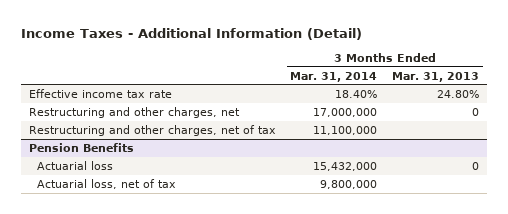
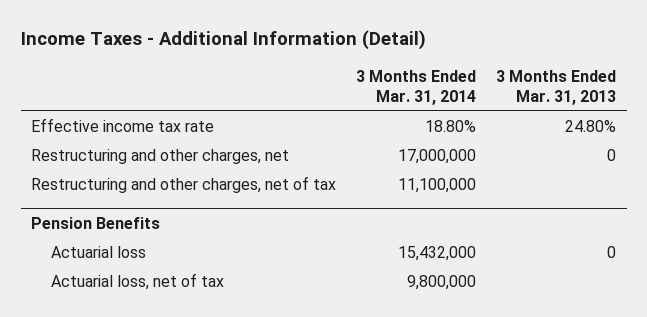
- Effective income tax rate | 18.40% | 24.80%
+ Effective income tax rate | 18.80% | 24.80%

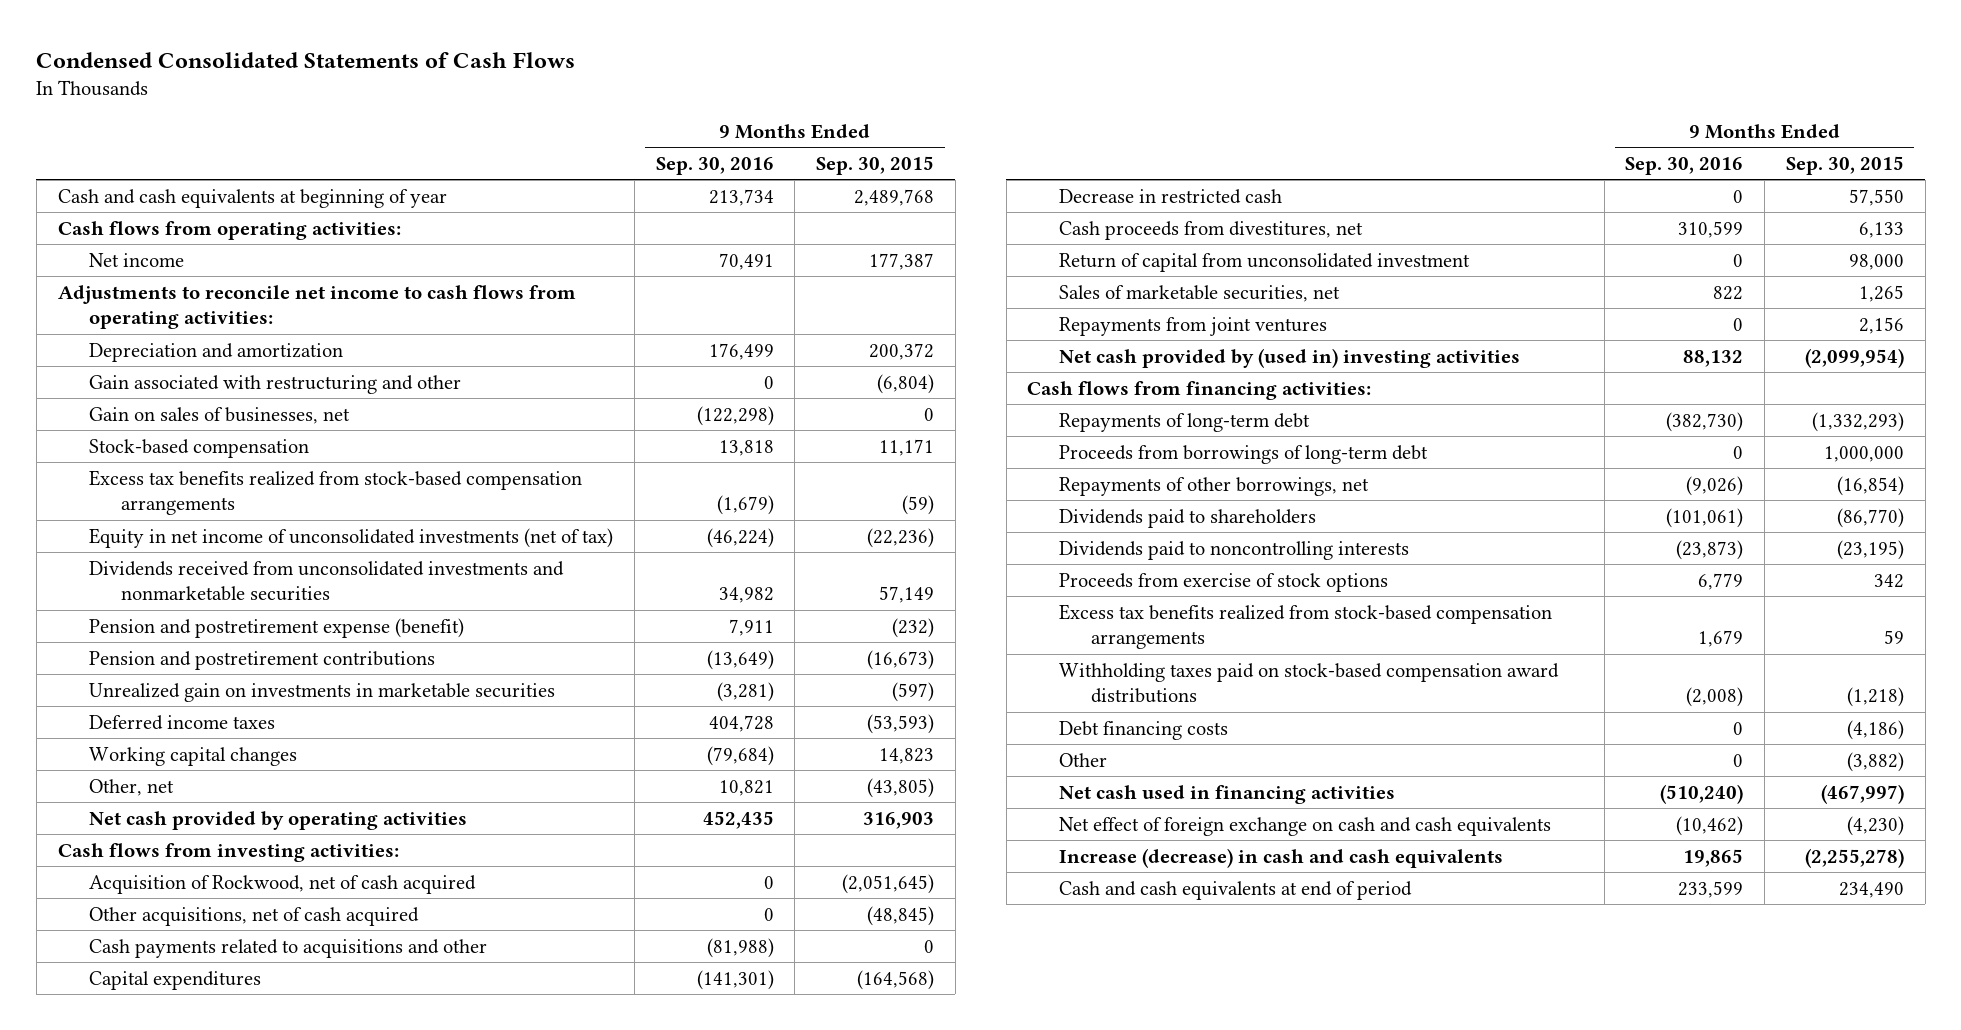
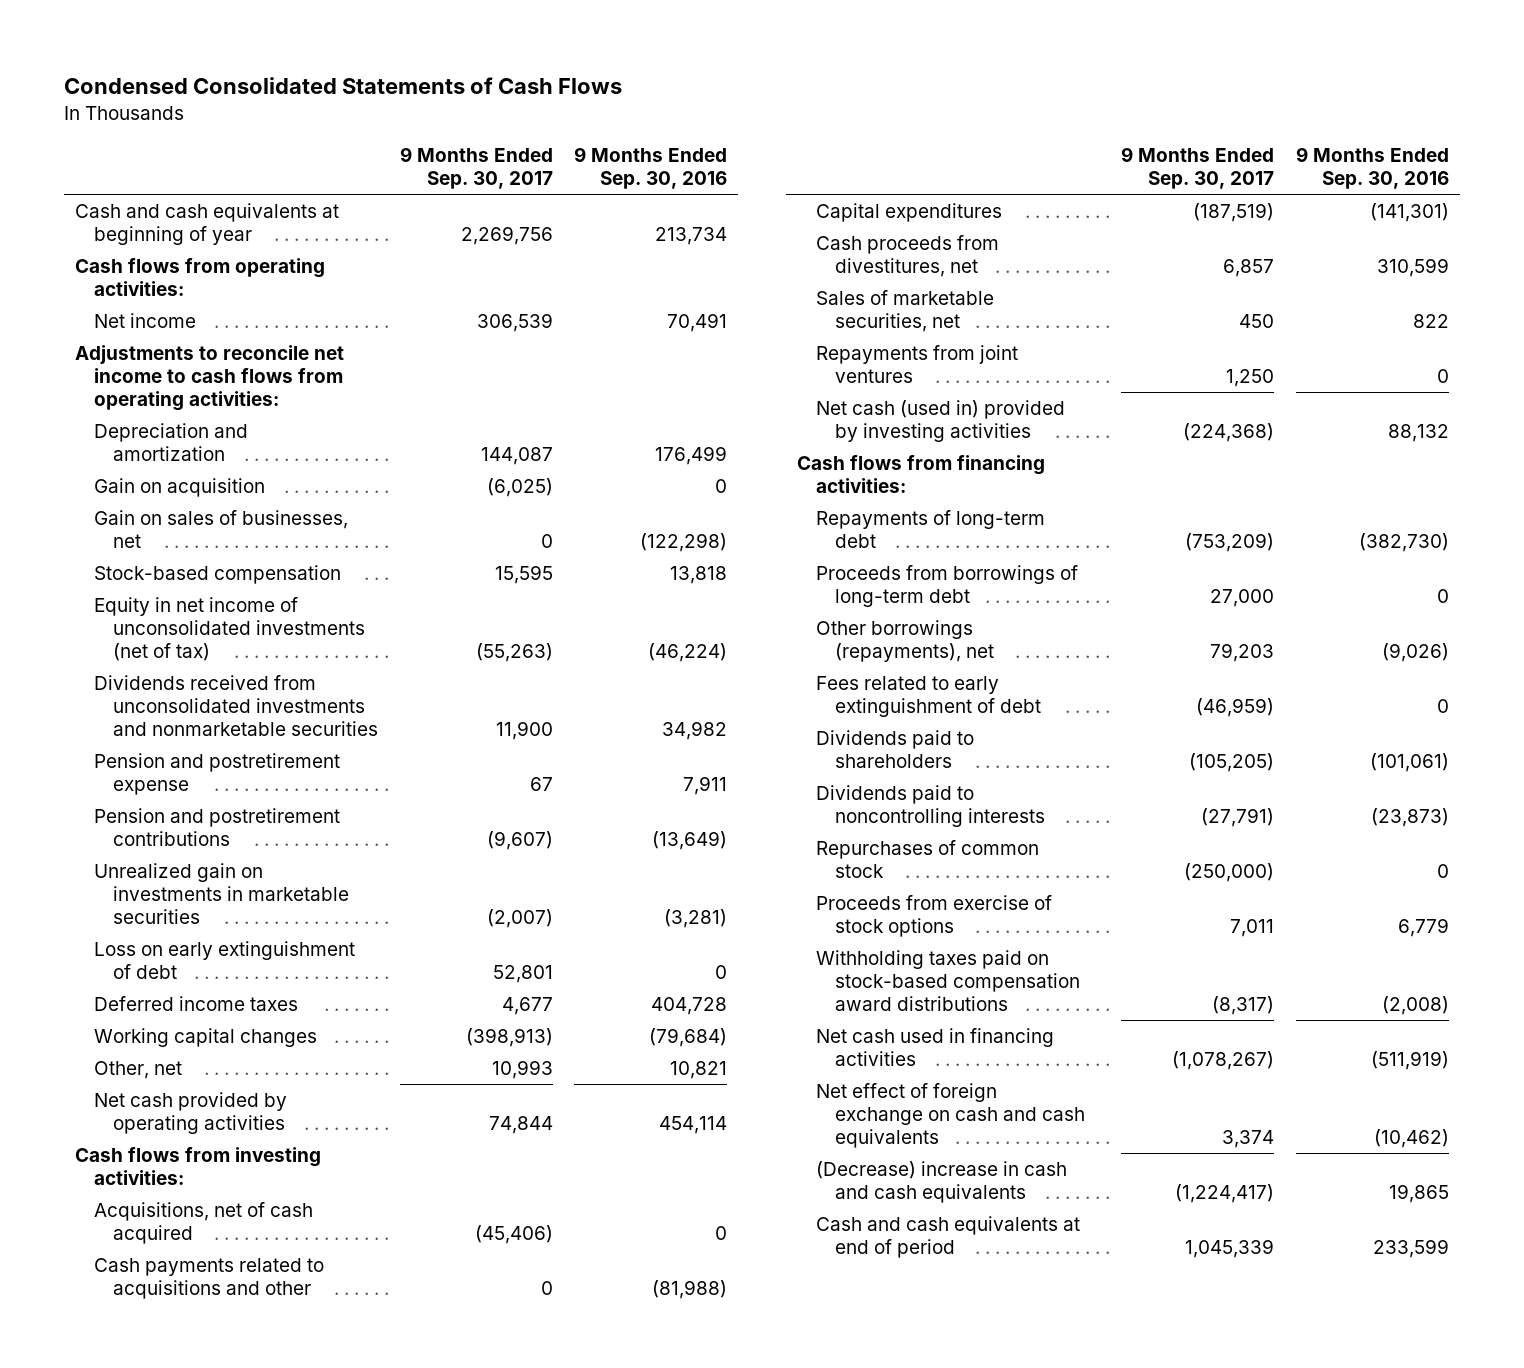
- | 9 Months Ended Sep. 30, 2016 | 9 Months Ended Sep. 30, 2015
+ | 9 Months Ended Sep. 30, 2017 | 9 Months Ended Sep. 30, 2016
- Gain associated with restructuring and other | 0 | (6,804)
+ Gain on acquisition | (6,025) | 0
- Excess tax benefits realized from stock-based compensation arrangements | (1,679) | (59)
- Pension and postretirement expense (benefit) | 7,911 | (232)
+ Pension and postretirement expense | 67 | 7,911
+ Loss on early extinguishment of debt | 52,801 | 0
- Net cash provided by operating activities | 452,435 | 316,903
+ Net cash provided by operating activities | 74,844 | 454,114
- Acquisition of Rockwood, net of cash acquired | 0 | (2,051,645)
- Other acquisitions, net of cash acquired | 0 | (48,845)
+ Acquisitions, net of cash acquired | (45,406) | 0
- Decrease in restricted cash | 0 | 57,550
- Return of capital from unconsolidated investment | 0 | 98,000
- Net cash provided by (used in) investing activities | 88,132 | (2,099,954)
+ Net cash (used in) provided by investing activities | (224,368) | 88,132
- Repayments of other borrowings, net | (9,026) | (16,854)
+ Other borrowings (repayments), net | 79,203 | (9,026)
+ Fees related to early extinguishment of debt | (46,959) | 0
+ Repurchases of common stock | (250,000) | 0
- Excess tax benefits realized from stock-based compensation arrangements | 1,679 | 59
- Debt financing costs | 0 | (4,186)
- Other | 0 | (3,882)
- Net cash used in financing activities | (510,240) | (467,997)
+ Net cash used in financing activities | (1,078,267) | (511,919)
- Increase (decrease) in cash and cash equivalents | 19,865 | (2,255,278)
+ (Decrease) increase in cash and cash equivalents | (1,224,417) | 19,865

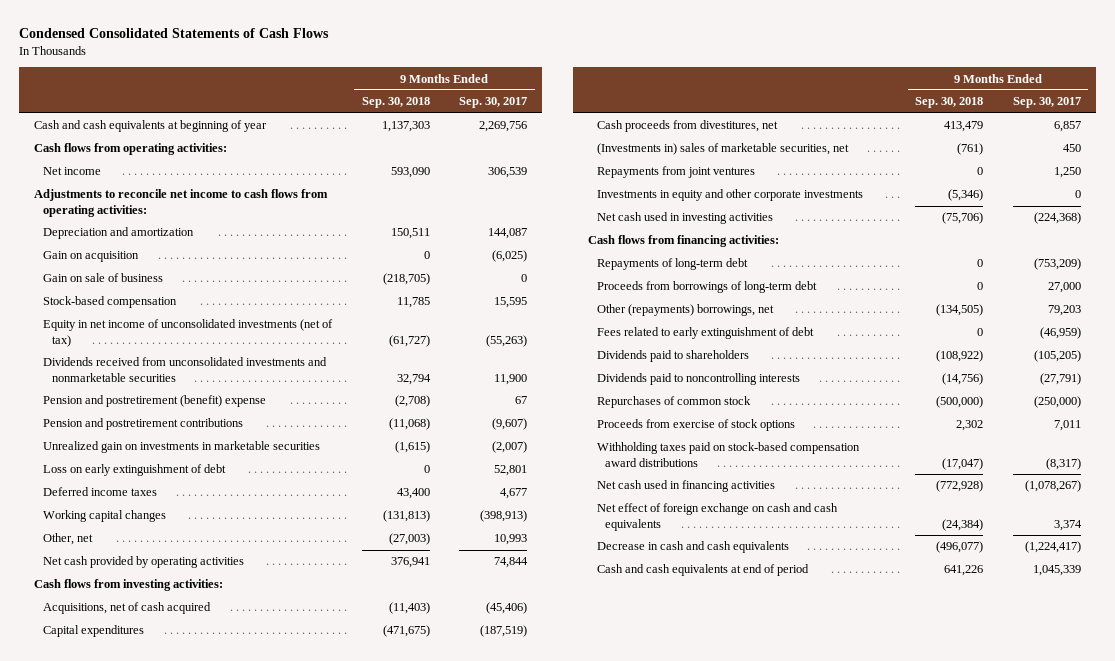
- | 9 Months Ended Sep. 30, 2017 | 9 Months Ended Sep. 30, 2016
+ | 9 Months Ended Sep. 30, 2018 | 9 Months Ended Sep. 30, 2017
- Gain on sales of businesses, net | 0 | (122,298)
+ Gain on sale of business | (218,705) | 0
- Pension and postretirement expense | 67 | 7,911
+ Pension and postretirement (benefit) expense | (2,708) | 67
- Cash payments related to acquisitions and other | 0 | (81,988)
- Sales of marketable securities, net | 450 | 822
+ (Investments in) sales of marketable securities, net | (761) | 450
- Net cash (used in) provided by investing activities | (224,368) | 88,132
+ Investments in equity and other corporate investments | (5,346) | 0
+ Net cash used in investing activities | (75,706) | (224,368)
- Other borrowings (repayments), net | 79,203 | (9,026)
+ Other (repayments) borrowings, net | (134,505) | 79,203
- (Decrease) increase in cash and cash equivalents | (1,224,417) | 19,865
+ Decrease in cash and cash equivalents | (496,077) | (1,224,417)

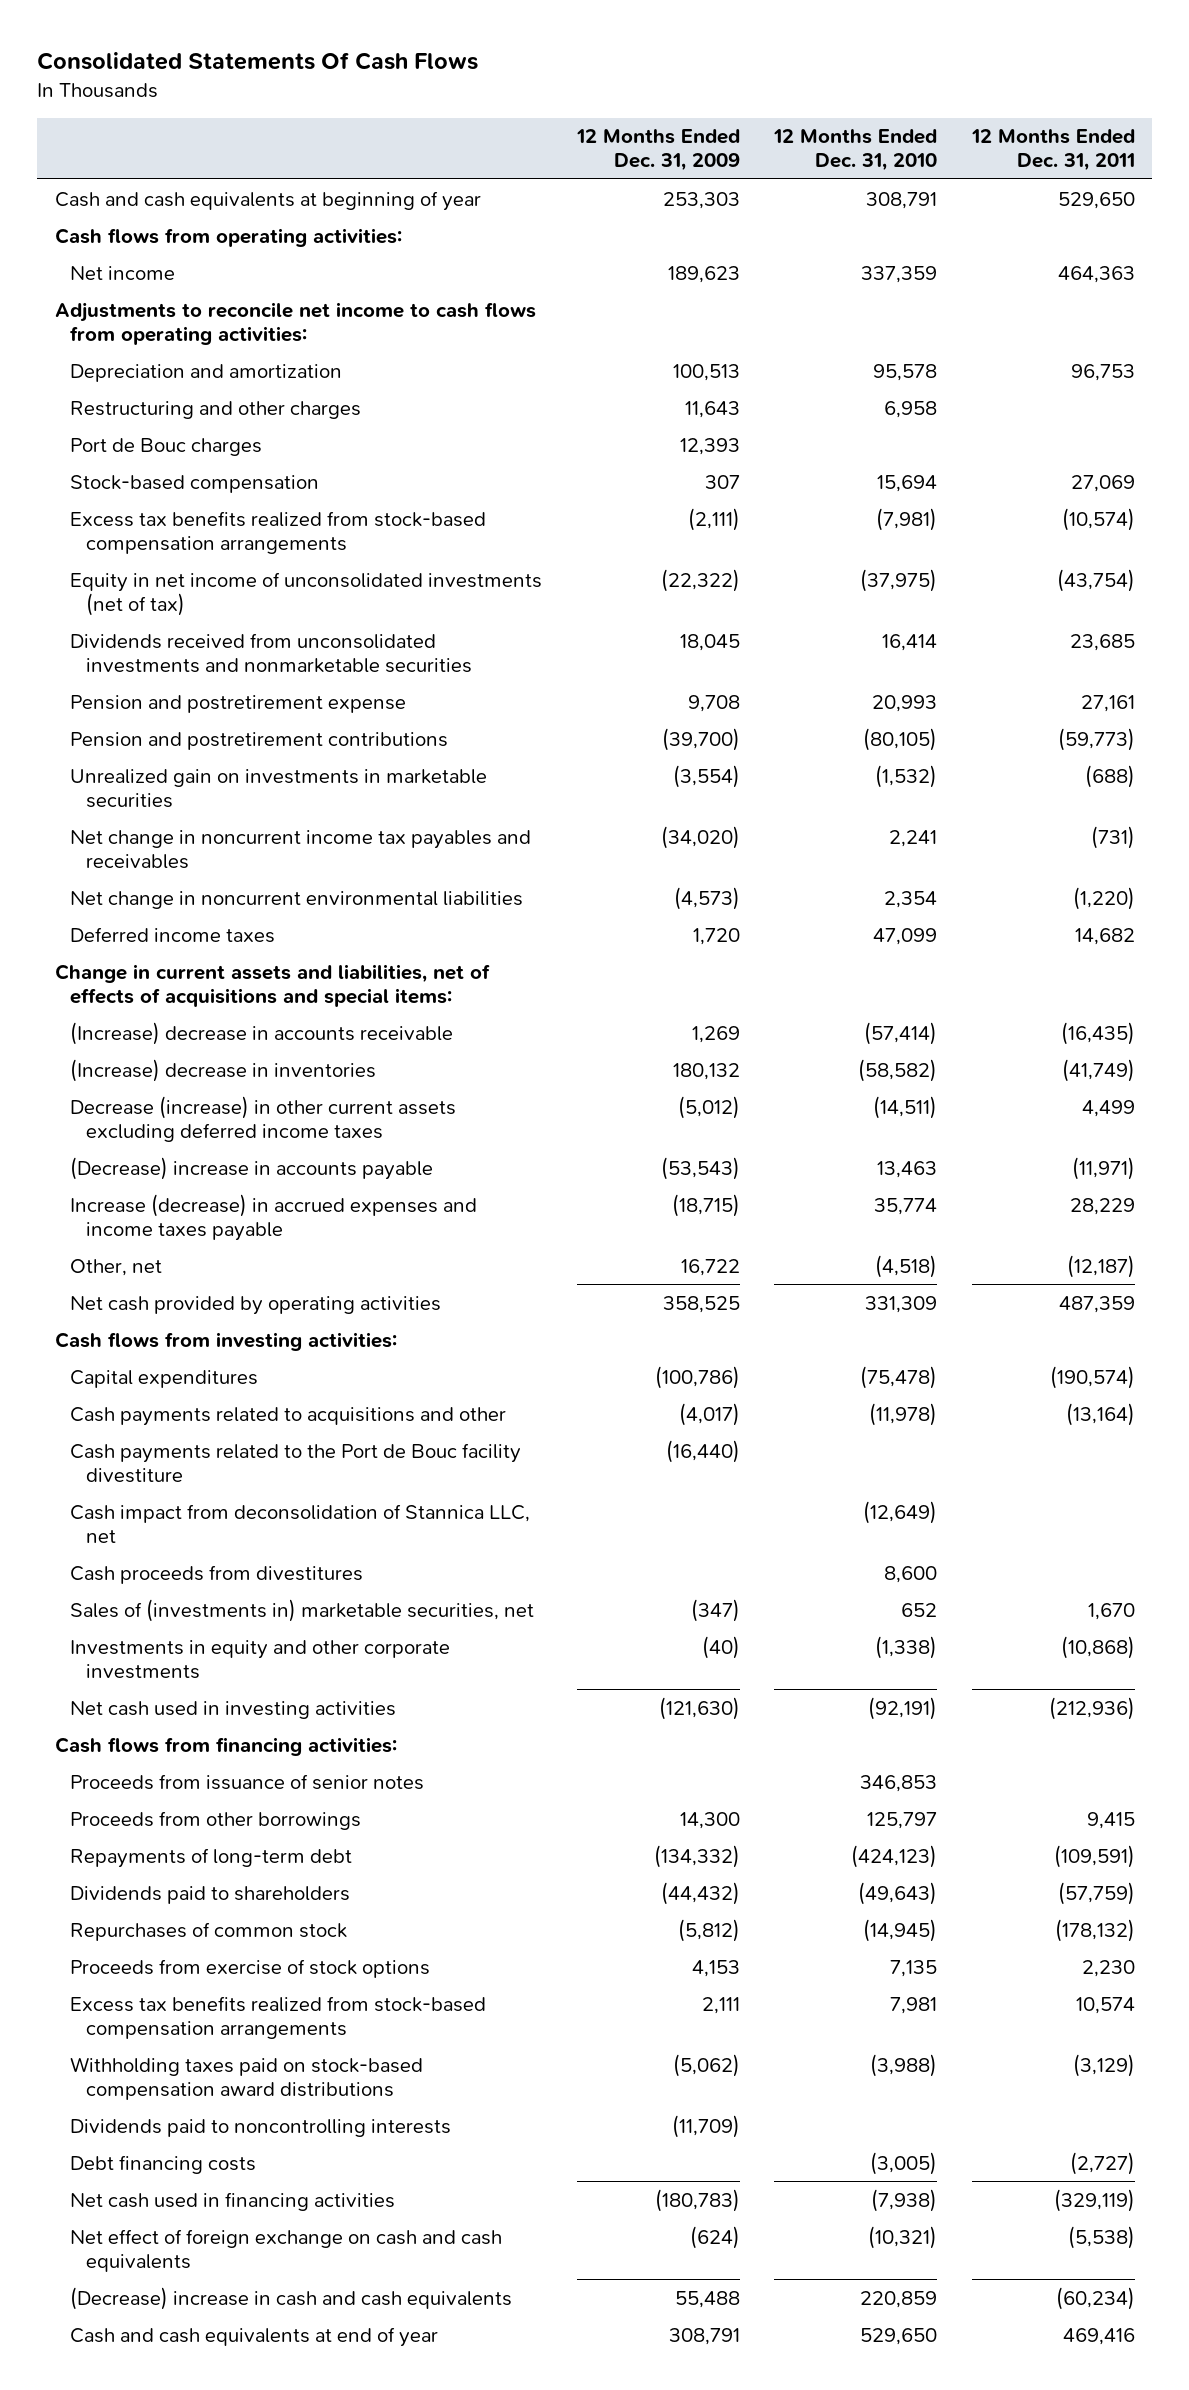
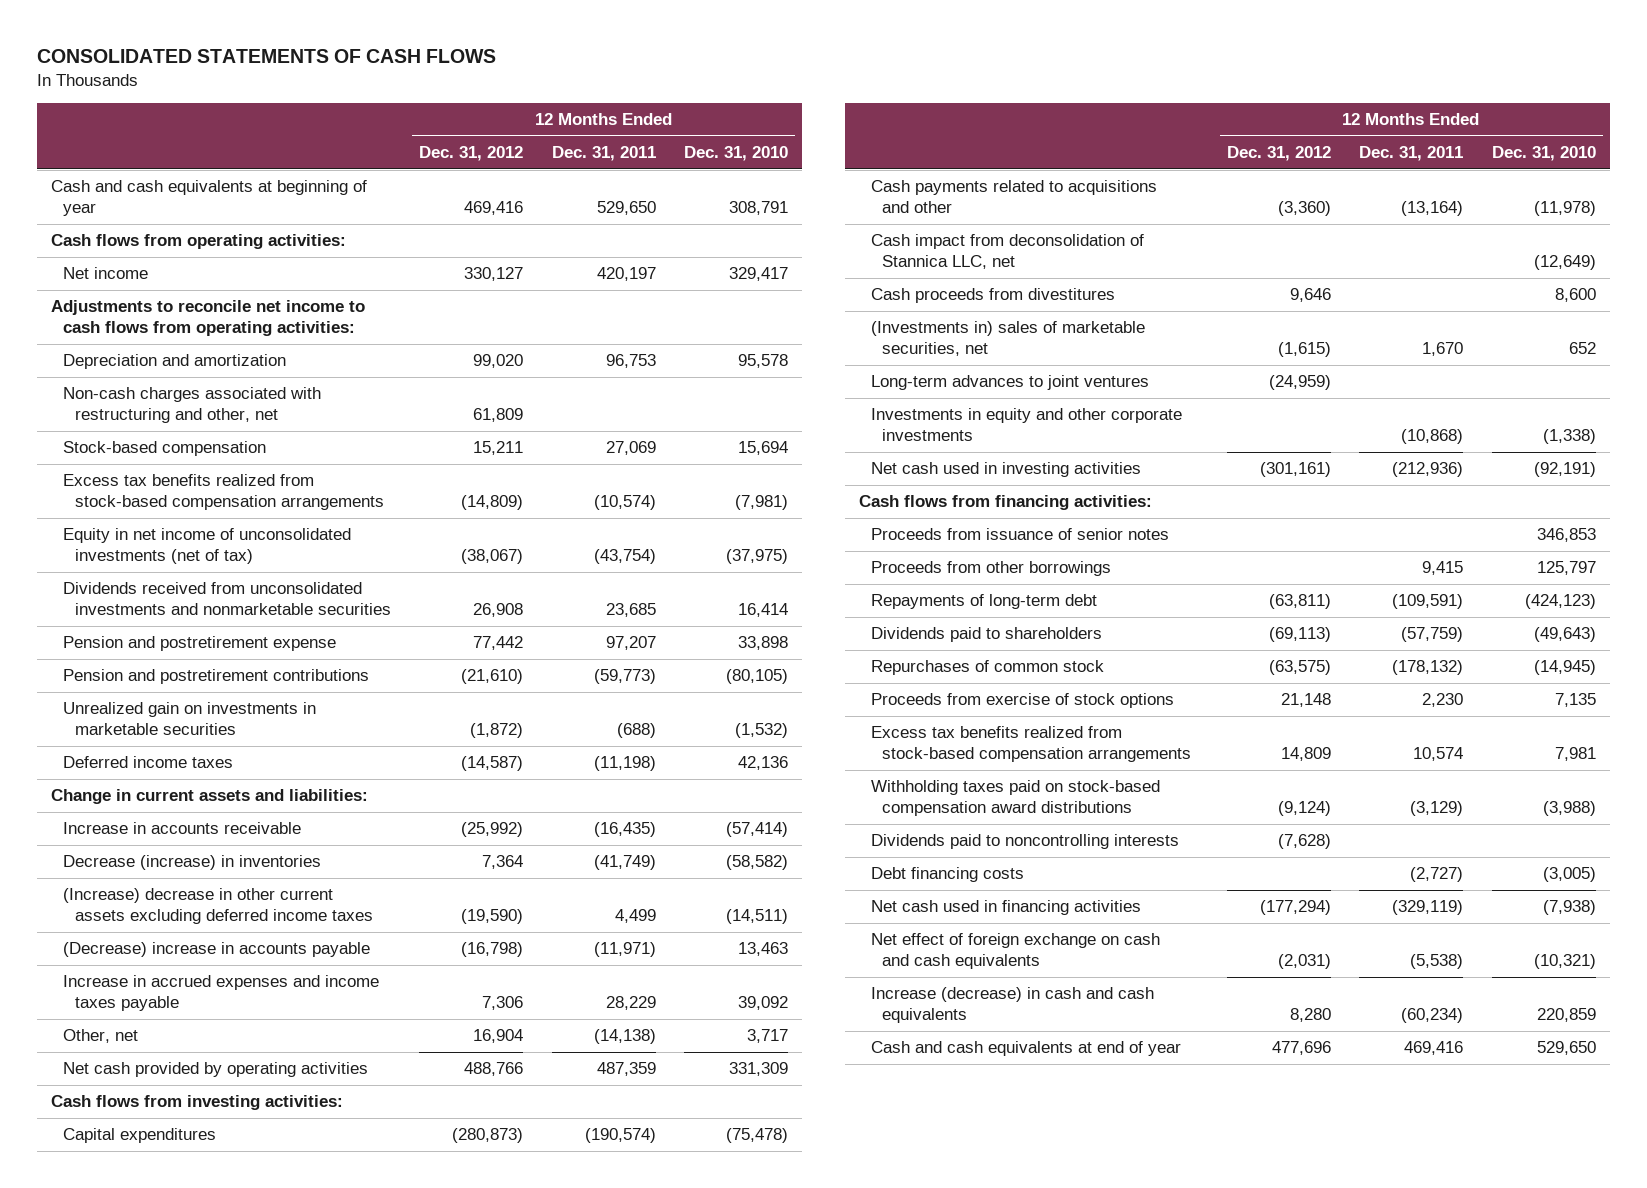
- Consolidated Statements Of Cash Flows
+ CONSOLIDATED STATEMENTS OF CASH FLOWS
- | 12 Months Ended Dec. 31, 2009 | 12 Months Ended Dec. 31, 2010 | 12 Months Ended Dec. 31, 2011
+ | 12 Months Ended Dec. 31, 2012 | 12 Months Ended Dec. 31, 2011 | 12 Months Ended Dec. 31, 2010
- Net income | 189,623 | 337,359 | 464,363
+ Net income | 330,127 | 420,197 | 329,417
- Restructuring and other charges | 11,643 | 6,958 |
- Port de Bouc charges | 12,393 | |
+ Non-cash charges associated with restructuring and other, net | 61,809 | |
- Pension and postretirement expense | 9,708 | 20,993 | 27,161
+ Pension and postretirement expense | 77,442 | 97,207 | 33,898
- Net change in noncurrent income tax payables and receivables | (34,020) | 2,241 | (731)
- Net change in noncurrent environmental liabilities | (4,573) | 2,354 | (1,220)
- Deferred income taxes | 1,720 | 47,099 | 14,682
- Change in current assets and liabilities, net of effects of acquisitions and special items:
- (Increase) decrease in accounts receivable | 1,269 | (57,414) | (16,435)
- (Increase) decrease in inventories | 180,132 | (58,582) | (41,749)
- Decrease (increase) in other current assets excluding deferred income taxes | (5,012) | (14,511) | 4,499
+ Deferred income taxes | (14,587) | (11,198) | 42,136
+ Change in current assets and liabilities:
+ Increase in accounts receivable | (25,992) | (16,435) | (57,414)
+ Decrease (increase) in inventories | 7,364 | (41,749) | (58,582)
+ (Increase) decrease in other current assets excluding deferred income taxes | (19,590) | 4,499 | (14,511)
- Increase (decrease) in accrued expenses and income taxes payable | (18,715) | 35,774 | 28,229
- Other, net | 16,722 | (4,518) | (12,187)
+ Increase in accrued expenses and income taxes payable | 7,306 | 28,229 | 39,092
+ Other, net | 16,904 | (14,138) | 3,717
- Cash payments related to the Port de Bouc facility divestiture | (16,440) | |
- Sales of (investments in) marketable securities, net | (347) | 652 | 1,670
+ (Investments in) sales of marketable securities, net | (1,615) | 1,670 | 652
+ Long-term advances to joint ventures | (24,959) | |
- (Decrease) increase in cash and cash equivalents | 55,488 | 220,859 | (60,234)
+ Increase (decrease) in cash and cash equivalents | 8,280 | (60,234) | 220,859

